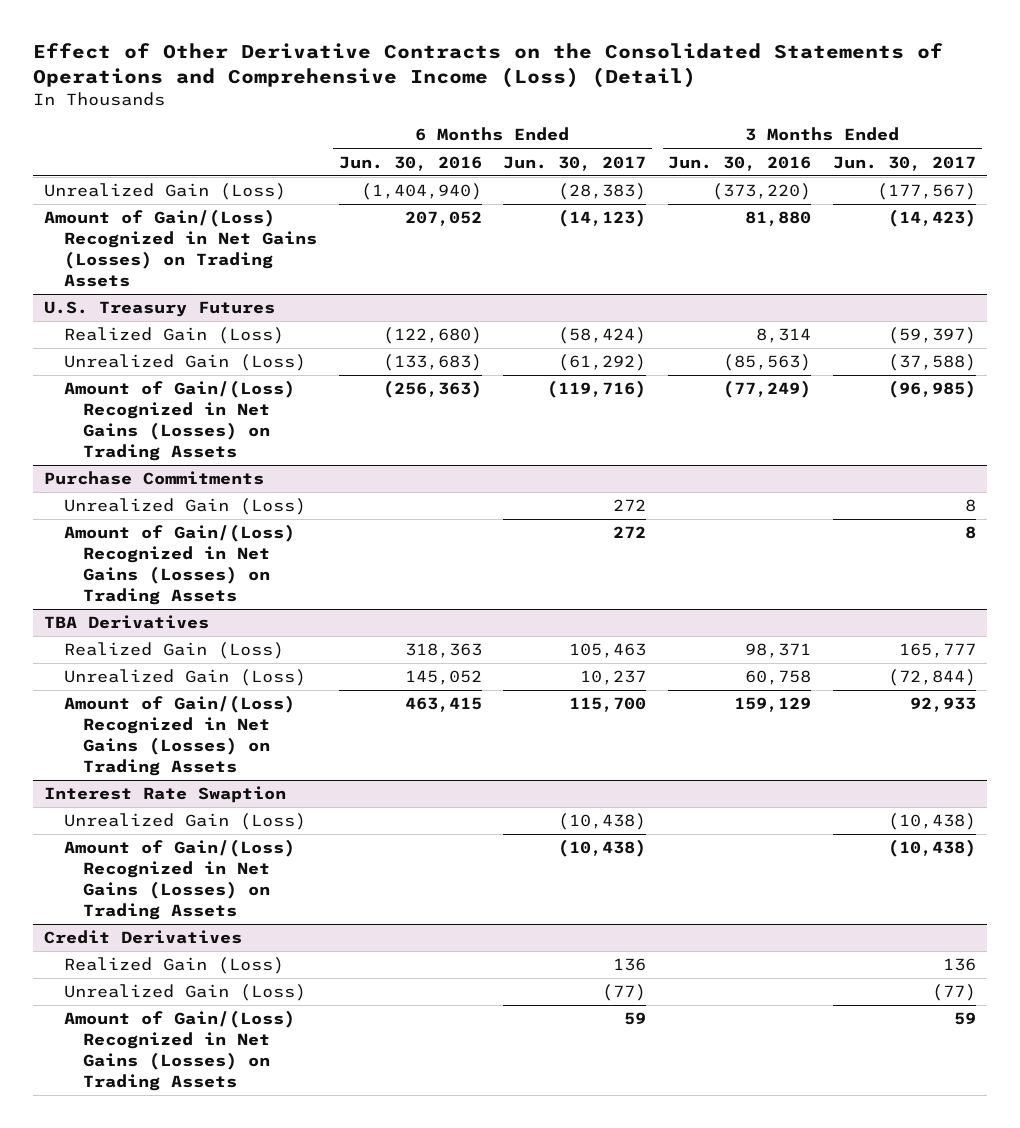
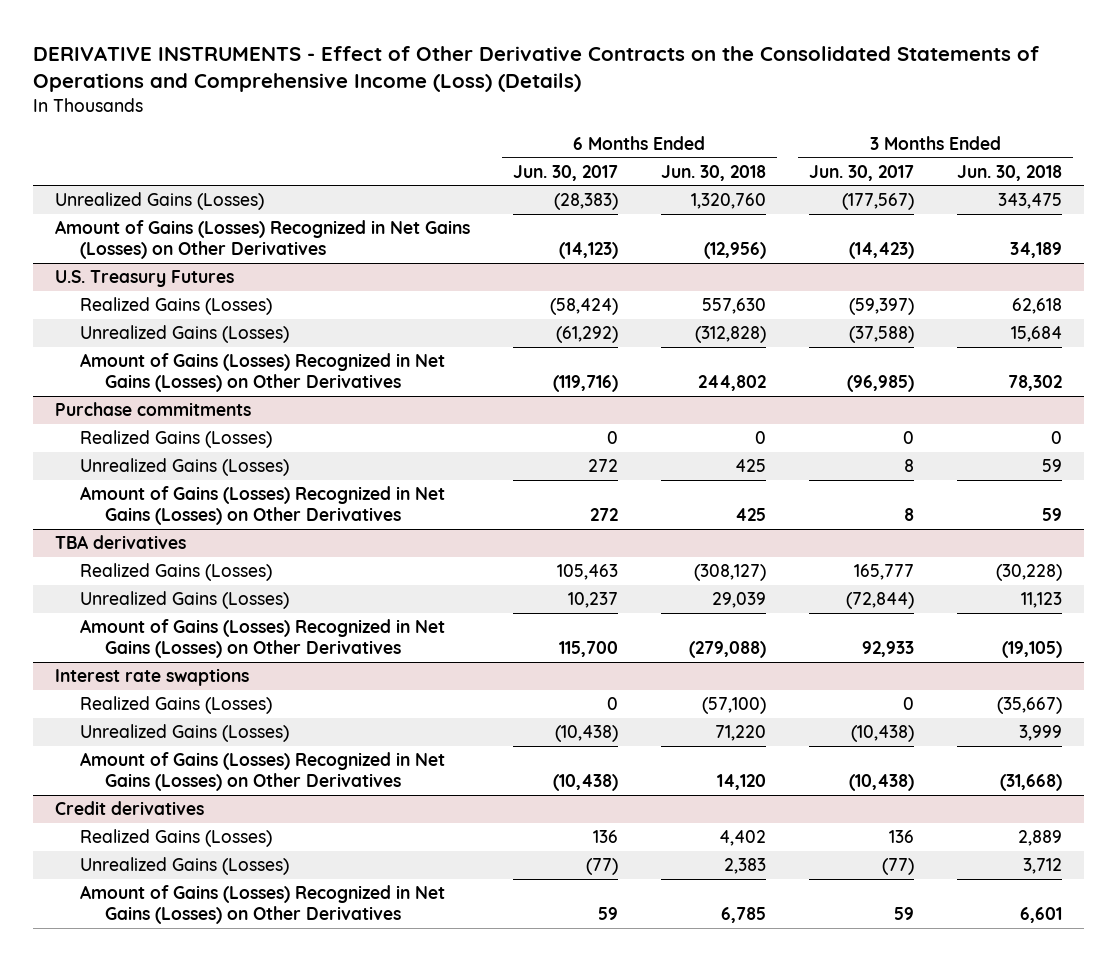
- Effect of Other Derivative Contracts on the Consolidated Statements of Operations and Comprehensive Income (Loss) (Detail)
+ DERIVATIVE INSTRUMENTS - Effect of Other Derivative Contracts on the Consolidated Statements of Operations and Comprehensive Income (Loss) (Details)
- | 6 Months Ended Jun. 30, 2016 | 6 Months Ended Jun. 30, 2017 | 3 Months Ended Jun. 30, 2016 | 3 Months Ended Jun. 30, 2017
+ | 6 Months Ended Jun. 30, 2017 | 6 Months Ended Jun. 30, 2018 | 3 Months Ended Jun. 30, 2017 | 3 Months Ended Jun. 30, 2018
- Unrealized Gain (Loss) | (1,404,940) | (28,383) | (373,220) | (177,567)
- Amount of Gain/(Loss) Recognized in Net Gains (Losses) on Trading Assets | 207,052 | (14,123) | 81,880 | (14,423)
+ Unrealized Gains (Losses) | (28,383) | 1,320,760 | (177,567) | 343,475
+ Amount of Gains (Losses) Recognized in Net Gains (Losses) on Other Derivatives | (14,123) | (12,956) | (14,423) | 34,189
@ U.S. Treasury Futures
- Realized Gain (Loss) | (122,680) | (58,424) | 8,314 | (59,397)
- Unrealized Gain (Loss) | (133,683) | (61,292) | (85,563) | (37,588)
- Amount of Gain/(Loss) Recognized in Net Gains (Losses) on Trading Assets | (256,363) | (119,716) | (77,249) | (96,985)
- Purchase Commitments
- Unrealized Gain (Loss) | | 272 | | 8
- Amount of Gain/(Loss) Recognized in Net Gains (Losses) on Trading Assets | | 272 | | 8
- TBA Derivatives
- Realized Gain (Loss) | 318,363 | 105,463 | 98,371 | 165,777
- Unrealized Gain (Loss) | 145,052 | 10,237 | 60,758 | (72,844)
- Amount of Gain/(Loss) Recognized in Net Gains (Losses) on Trading Assets | 463,415 | 115,700 | 159,129 | 92,933
- Interest Rate Swaption
- Unrealized Gain (Loss) | | (10,438) | | (10,438)
- Amount of Gain/(Loss) Recognized in Net Gains (Losses) on Trading Assets | | (10,438) | | (10,438)
- Credit Derivatives
- Realized Gain (Loss) | | 136 | | 136
- Unrealized Gain (Loss) | | (77) | | (77)
- Amount of Gain/(Loss) Recognized in Net Gains (Losses) on Trading Assets | | 59 | | 59
@ U.S. Treasury Futures
+ Realized Gains (Losses) | (58,424) | 557,630 | (59,397) | 62,618
+ Unrealized Gains (Losses) | (61,292) | (312,828) | (37,588) | 15,684
+ Amount of Gains (Losses) Recognized in Net Gains (Losses) on Other Derivatives | (119,716) | 244,802 | (96,985) | 78,302
+ Purchase commitments
+ Realized Gains (Losses) | 0 | 0 | 0 | 0
+ Unrealized Gains (Losses) | 272 | 425 | 8 | 59
+ Amount of Gains (Losses) Recognized in Net Gains (Losses) on Other Derivatives | 272 | 425 | 8 | 59
+ TBA derivatives
+ Realized Gains (Losses) | 105,463 | (308,127) | 165,777 | (30,228)
+ Unrealized Gains (Losses) | 10,237 | 29,039 | (72,844) | 11,123
+ Amount of Gains (Losses) Recognized in Net Gains (Losses) on Other Derivatives | 115,700 | (279,088) | 92,933 | (19,105)
+ Interest rate swaptions
+ Realized Gains (Losses) | 0 | (57,100) | 0 | (35,667)
+ Unrealized Gains (Losses) | (10,438) | 71,220 | (10,438) | 3,999
+ Amount of Gains (Losses) Recognized in Net Gains (Losses) on Other Derivatives | (10,438) | 14,120 | (10,438) | (31,668)
+ Credit derivatives
+ Realized Gains (Losses) | 136 | 4,402 | 136 | 2,889
+ Unrealized Gains (Losses) | (77) | 2,383 | (77) | 3,712
+ Amount of Gains (Losses) Recognized in Net Gains (Losses) on Other Derivatives | 59 | 6,785 | 59 | 6,601

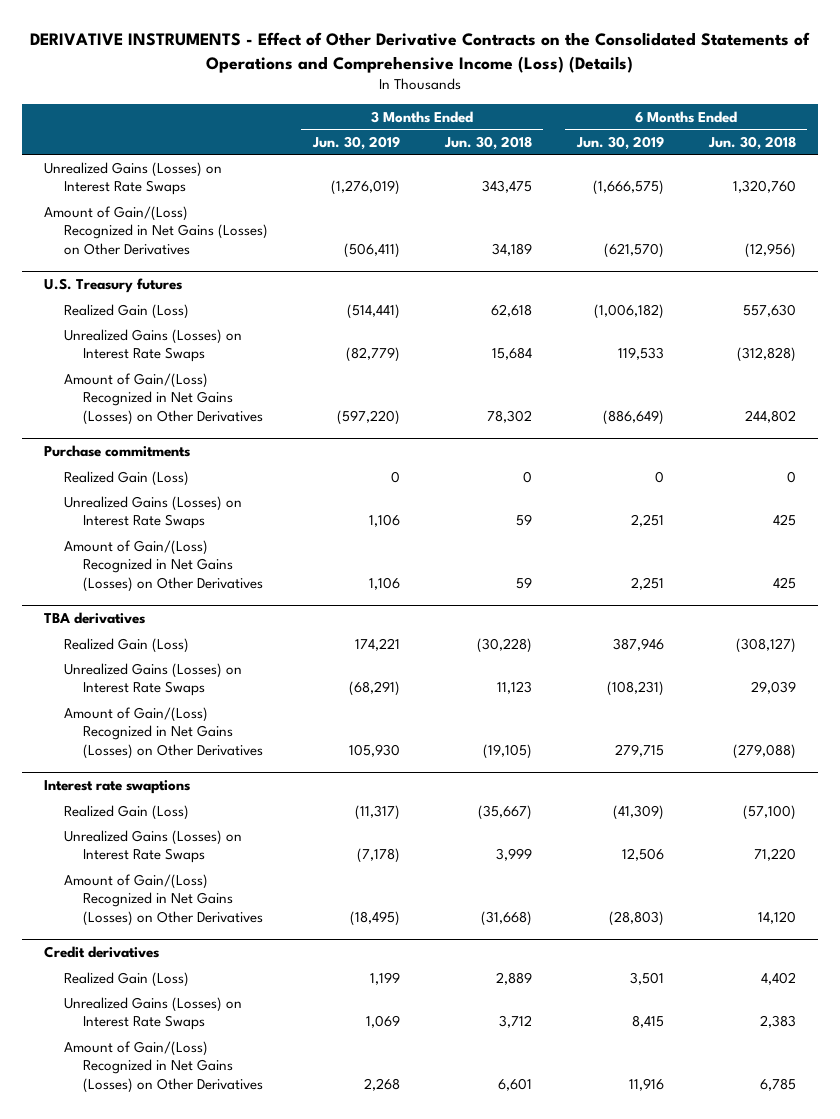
- | 6 Months Ended Jun. 30, 2017 | 6 Months Ended Jun. 30, 2018 | 3 Months Ended Jun. 30, 2017 | 3 Months Ended Jun. 30, 2018
+ | 3 Months Ended Jun. 30, 2019 | 3 Months Ended Jun. 30, 2018 | 6 Months Ended Jun. 30, 2019 | 6 Months Ended Jun. 30, 2018
- Unrealized Gains (Losses) | (28,383) | 1,320,760 | (177,567) | 343,475
- Amount of Gains (Losses) Recognized in Net Gains (Losses) on Other Derivatives | (14,123) | (12,956) | (14,423) | 34,189
- U.S. Treasury Futures
- Realized Gains (Losses) | (58,424) | 557,630 | (59,397) | 62,618
- Unrealized Gains (Losses) | (61,292) | (312,828) | (37,588) | 15,684
- Amount of Gains (Losses) Recognized in Net Gains (Losses) on Other Derivatives | (119,716) | 244,802 | (96,985) | 78,302
+ Unrealized Gains (Losses) on Interest Rate Swaps | (1,276,019) | 343,475 | (1,666,575) | 1,320,760
+ Amount of Gain/(Loss) Recognized in Net Gains (Losses) on Other Derivatives | (506,411) | 34,189 | (621,570) | (12,956)
+ U.S. Treasury futures
+ Realized Gain (Loss) | (514,441) | 62,618 | (1,006,182) | 557,630
+ Unrealized Gains (Losses) on Interest Rate Swaps | (82,779) | 15,684 | 119,533 | (312,828)
+ Amount of Gain/(Loss) Recognized in Net Gains (Losses) on Other Derivatives | (597,220) | 78,302 | (886,649) | 244,802
@ Purchase commitments
- Realized Gains (Losses) | 0 | 0 | 0 | 0
- Unrealized Gains (Losses) | 272 | 425 | 8 | 59
- Amount of Gains (Losses) Recognized in Net Gains (Losses) on Other Derivatives | 272 | 425 | 8 | 59
+ Realized Gain (Loss) | 0 | 0 | 0 | 0
+ Unrealized Gains (Losses) on Interest Rate Swaps | 1,106 | 59 | 2,251 | 425
+ Amount of Gain/(Loss) Recognized in Net Gains (Losses) on Other Derivatives | 1,106 | 59 | 2,251 | 425
@ TBA derivatives
- Realized Gains (Losses) | 105,463 | (308,127) | 165,777 | (30,228)
- Unrealized Gains (Losses) | 10,237 | 29,039 | (72,844) | 11,123
- Amount of Gains (Losses) Recognized in Net Gains (Losses) on Other Derivatives | 115,700 | (279,088) | 92,933 | (19,105)
+ Realized Gain (Loss) | 174,221 | (30,228) | 387,946 | (308,127)
+ Unrealized Gains (Losses) on Interest Rate Swaps | (68,291) | 11,123 | (108,231) | 29,039
+ Amount of Gain/(Loss) Recognized in Net Gains (Losses) on Other Derivatives | 105,930 | (19,105) | 279,715 | (279,088)
@ Interest rate swaptions
- Realized Gains (Losses) | 0 | (57,100) | 0 | (35,667)
- Unrealized Gains (Losses) | (10,438) | 71,220 | (10,438) | 3,999
- Amount of Gains (Losses) Recognized in Net Gains (Losses) on Other Derivatives | (10,438) | 14,120 | (10,438) | (31,668)
+ Realized Gain (Loss) | (11,317) | (35,667) | (41,309) | (57,100)
+ Unrealized Gains (Losses) on Interest Rate Swaps | (7,178) | 3,999 | 12,506 | 71,220
+ Amount of Gain/(Loss) Recognized in Net Gains (Losses) on Other Derivatives | (18,495) | (31,668) | (28,803) | 14,120
@ Credit derivatives
- Realized Gains (Losses) | 136 | 4,402 | 136 | 2,889
- Unrealized Gains (Losses) | (77) | 2,383 | (77) | 3,712
- Amount of Gains (Losses) Recognized in Net Gains (Losses) on Other Derivatives | 59 | 6,785 | 59 | 6,601
+ Realized Gain (Loss) | 1,199 | 2,889 | 3,501 | 4,402
+ Unrealized Gains (Losses) on Interest Rate Swaps | 1,069 | 3,712 | 8,415 | 2,383
+ Amount of Gain/(Loss) Recognized in Net Gains (Losses) on Other Derivatives | 2,268 | 6,601 | 11,916 | 6,785

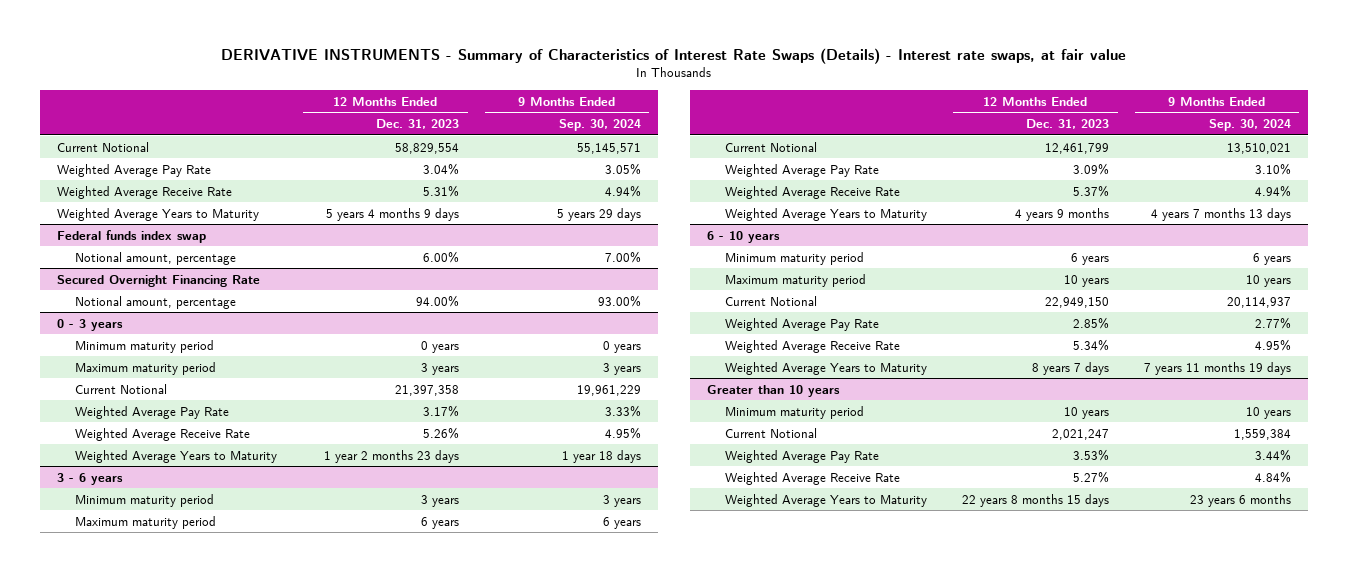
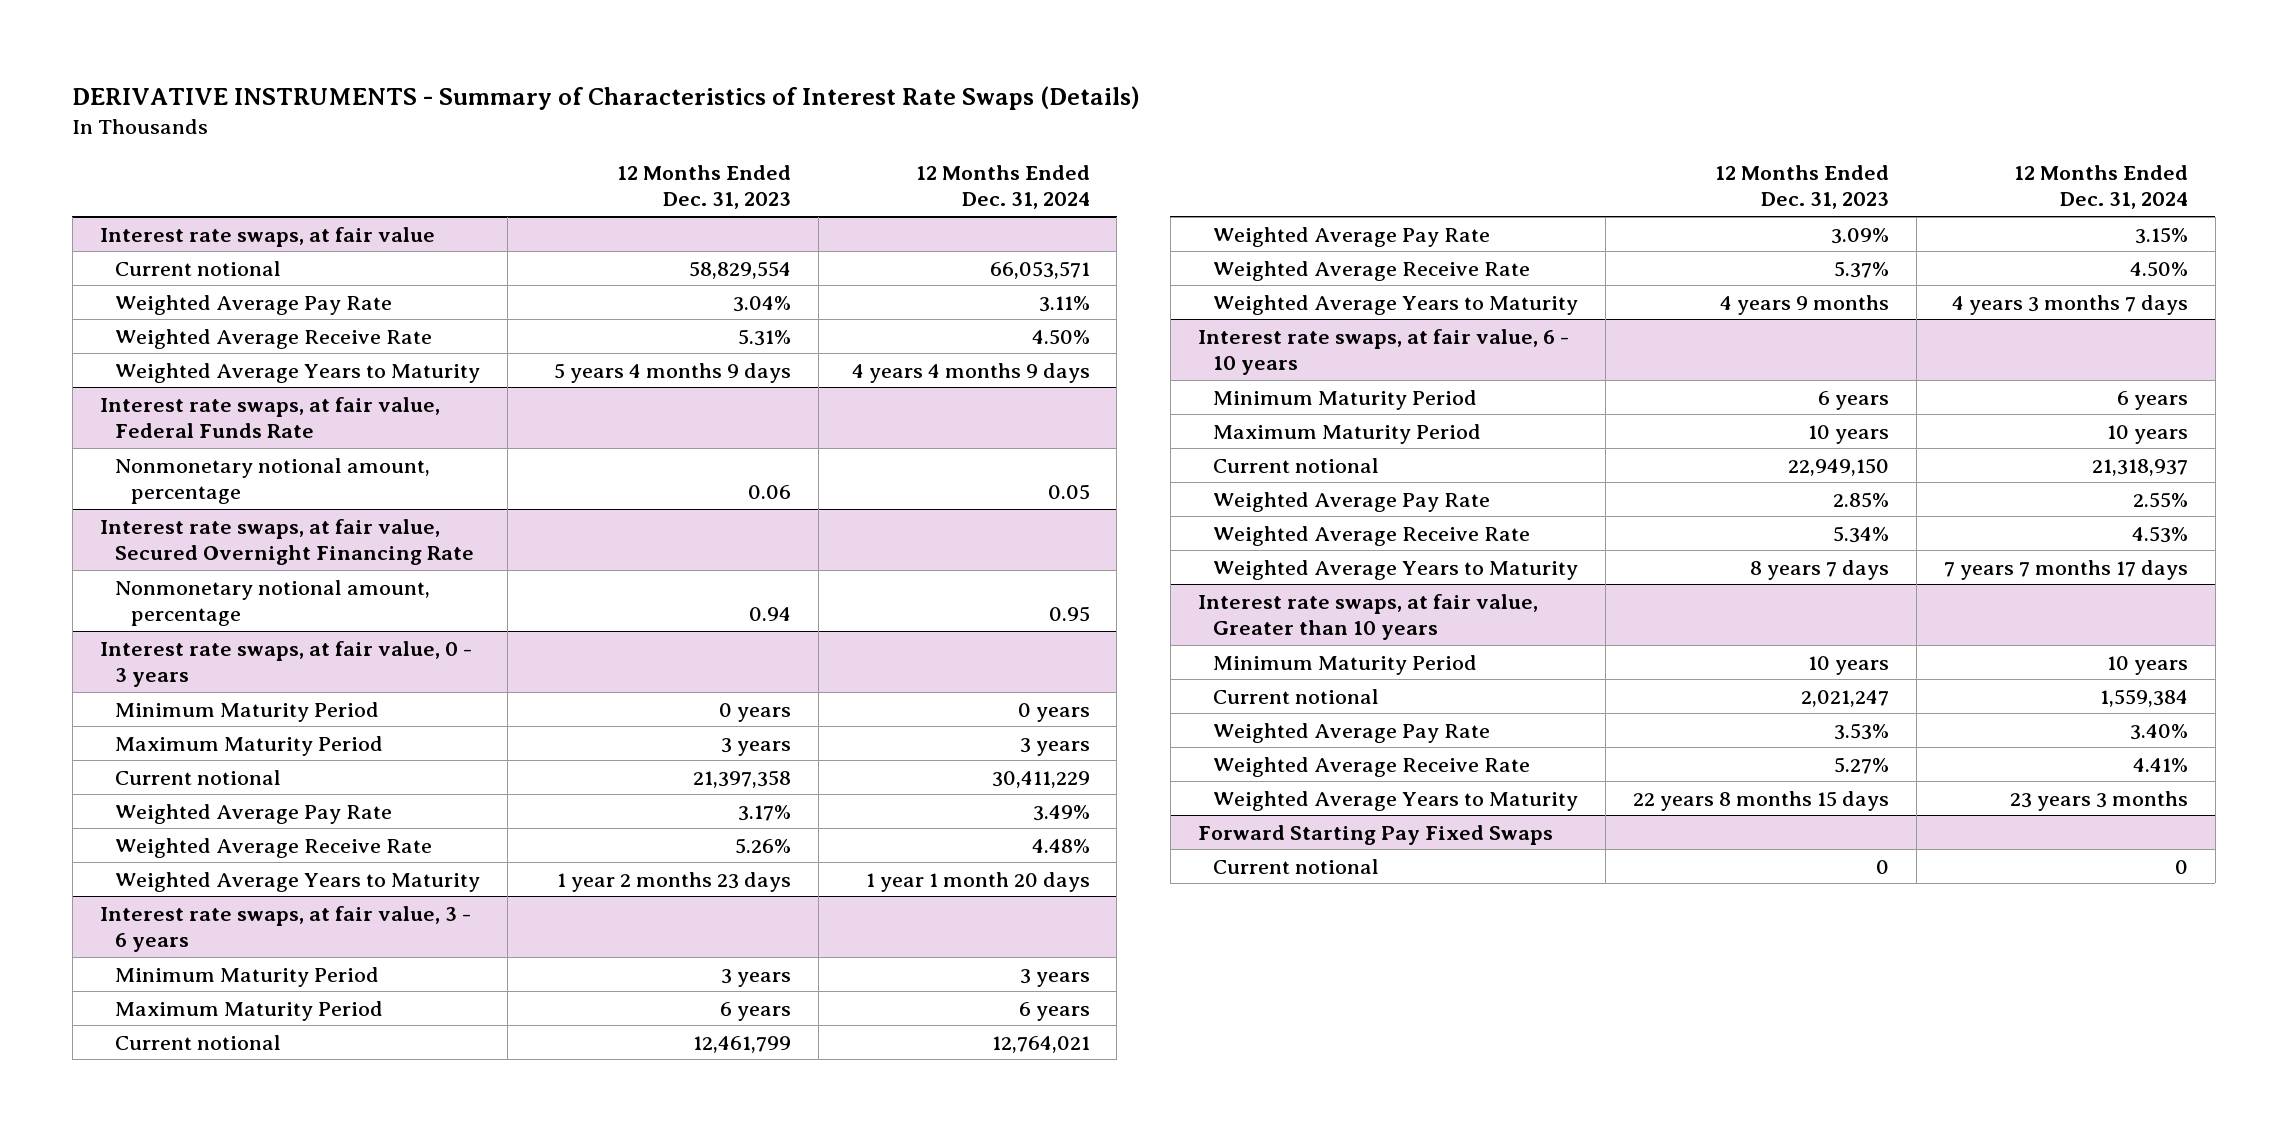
- DERIVATIVE INSTRUMENTS - Summary of Characteristics of Interest Rate Swaps (Details) - Interest rate swaps, at fair value
+ DERIVATIVE INSTRUMENTS - Summary of Characteristics of Interest Rate Swaps (Details)
- | 12 Months Ended Dec. 31, 2023 | 9 Months Ended Sep. 30, 2024
+ | 12 Months Ended Dec. 31, 2023 | 12 Months Ended Dec. 31, 2024
- Current Notional | 58,829,554 | 55,145,571
+ Interest rate swaps, at fair value
+ Current notional | 58,829,554 | 66,053,571
- Federal funds index swap
- Notional amount, percentage | 6.00% | 7.00%
- Secured Overnight Financing Rate
- Notional amount, percentage | 94.00% | 93.00%
- 0 - 3 years
- Minimum maturity period | 0 years | 0 years
- Maximum maturity period | 3 years | 3 years
- Current Notional | 21,397,358 | 19,961,229
+ Interest rate swaps, at fair value, Federal Funds Rate
+ Nonmonetary notional amount, percentage | 0.06 | 0.05
+ Interest rate swaps, at fair value, Secured Overnight Financing Rate
+ Nonmonetary notional amount, percentage | 0.94 | 0.95
+ Interest rate swaps, at fair value, 0 - 3 years
+ Minimum Maturity Period | 0 years | 0 years
+ Maximum Maturity Period | 3 years | 3 years
+ Current notional | 21,397,358 | 30,411,229
- 3 - 6 years
- Minimum maturity period | 3 years | 3 years
- Maximum maturity period | 6 years | 6 years
- Current Notional | 12,461,799 | 13,510,021
+ Interest rate swaps, at fair value, 3 - 6 years
+ Minimum Maturity Period | 3 years | 3 years
+ Maximum Maturity Period | 6 years | 6 years
+ Current notional | 12,461,799 | 12,764,021
- 6 - 10 years
- Minimum maturity period | 6 years | 6 years
- Maximum maturity period | 10 years | 10 years
- Current Notional | 22,949,150 | 20,114,937
+ Interest rate swaps, at fair value, 6 - 10 years
+ Minimum Maturity Period | 6 years | 6 years
+ Maximum Maturity Period | 10 years | 10 years
+ Current notional | 22,949,150 | 21,318,937
- Greater than 10 years
- Minimum maturity period | 10 years | 10 years
- Current Notional | 2,021,247 | 1,559,384
+ Interest rate swaps, at fair value, Greater than 10 years
+ Minimum Maturity Period | 10 years | 10 years
+ Current notional | 2,021,247 | 1,559,384
+ Forward Starting Pay Fixed Swaps
+ Current notional | 0 | 0

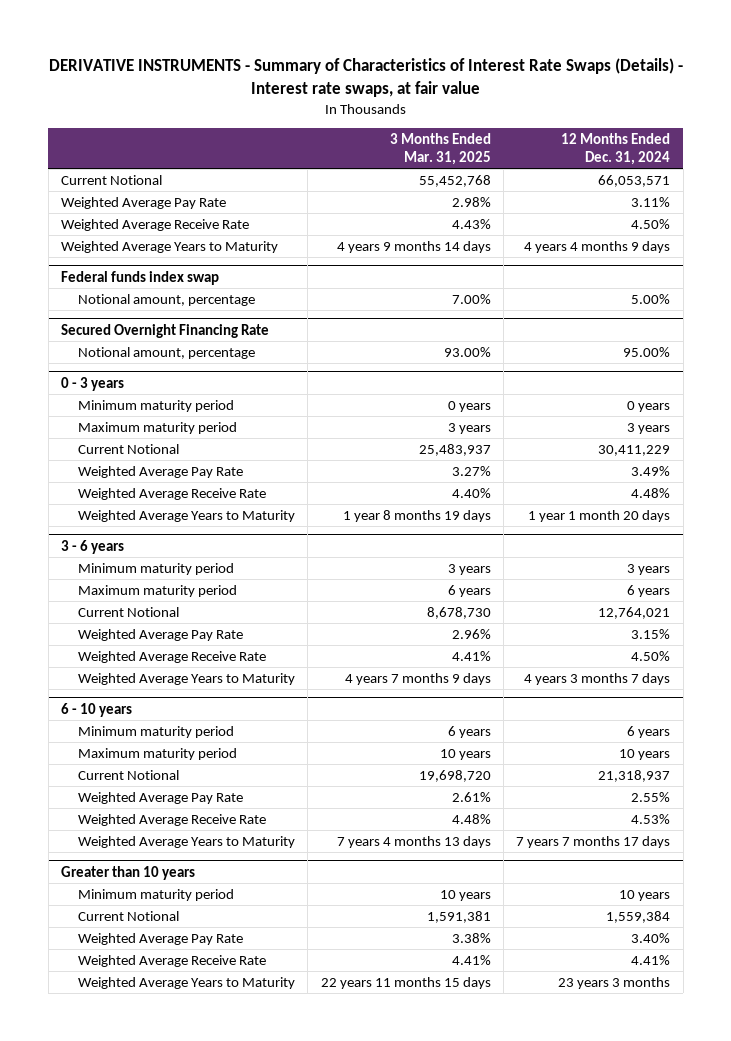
- DERIVATIVE INSTRUMENTS - Summary of Characteristics of Interest Rate Swaps (Details)
+ DERIVATIVE INSTRUMENTS - Summary of Characteristics of Interest Rate Swaps (Details) - Interest rate swaps, at fair value
- | 12 Months Ended Dec. 31, 2023 | 12 Months Ended Dec. 31, 2024
+ | 3 Months Ended Mar. 31, 2025 | 12 Months Ended Dec. 31, 2024
- Interest rate swaps, at fair value
- Current notional | 58,829,554 | 66,053,571
+ Current Notional | 55,452,768 | 66,053,571
- Interest rate swaps, at fair value, Federal Funds Rate
- Nonmonetary notional amount, percentage | 0.06 | 0.05
- Interest rate swaps, at fair value, Secured Overnight Financing Rate
- Nonmonetary notional amount, percentage | 0.94 | 0.95
- Interest rate swaps, at fair value, 0 - 3 years
- Minimum Maturity Period | 0 years | 0 years
- Maximum Maturity Period | 3 years | 3 years
- Current notional | 21,397,358 | 30,411,229
+ Federal funds index swap
+ Notional amount, percentage | 7.00% | 5.00%
+ Secured Overnight Financing Rate
+ Notional amount, percentage | 93.00% | 95.00%
+ 0 - 3 years
+ Minimum maturity period | 0 years | 0 years
+ Maximum maturity period | 3 years | 3 years
+ Current Notional | 25,483,937 | 30,411,229
- Interest rate swaps, at fair value, 3 - 6 years
- Minimum Maturity Period | 3 years | 3 years
- Maximum Maturity Period | 6 years | 6 years
- Current notional | 12,461,799 | 12,764,021
+ 3 - 6 years
+ Minimum maturity period | 3 years | 3 years
+ Maximum maturity period | 6 years | 6 years
+ Current Notional | 8,678,730 | 12,764,021
- Interest rate swaps, at fair value, 6 - 10 years
- Minimum Maturity Period | 6 years | 6 years
- Maximum Maturity Period | 10 years | 10 years
- Current notional | 22,949,150 | 21,318,937
+ 6 - 10 years
+ Minimum maturity period | 6 years | 6 years
+ Maximum maturity period | 10 years | 10 years
+ Current Notional | 19,698,720 | 21,318,937
- Interest rate swaps, at fair value, Greater than 10 years
- Minimum Maturity Period | 10 years | 10 years
- Current notional | 2,021,247 | 1,559,384
+ Greater than 10 years
+ Minimum maturity period | 10 years | 10 years
+ Current Notional | 1,591,381 | 1,559,384
- Forward Starting Pay Fixed Swaps
- Current notional | 0 | 0

